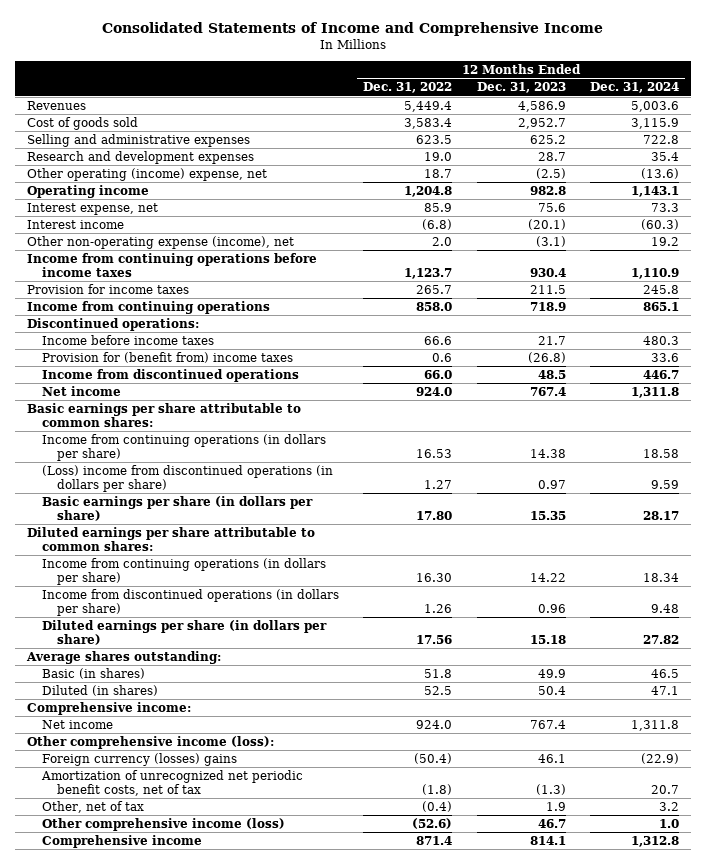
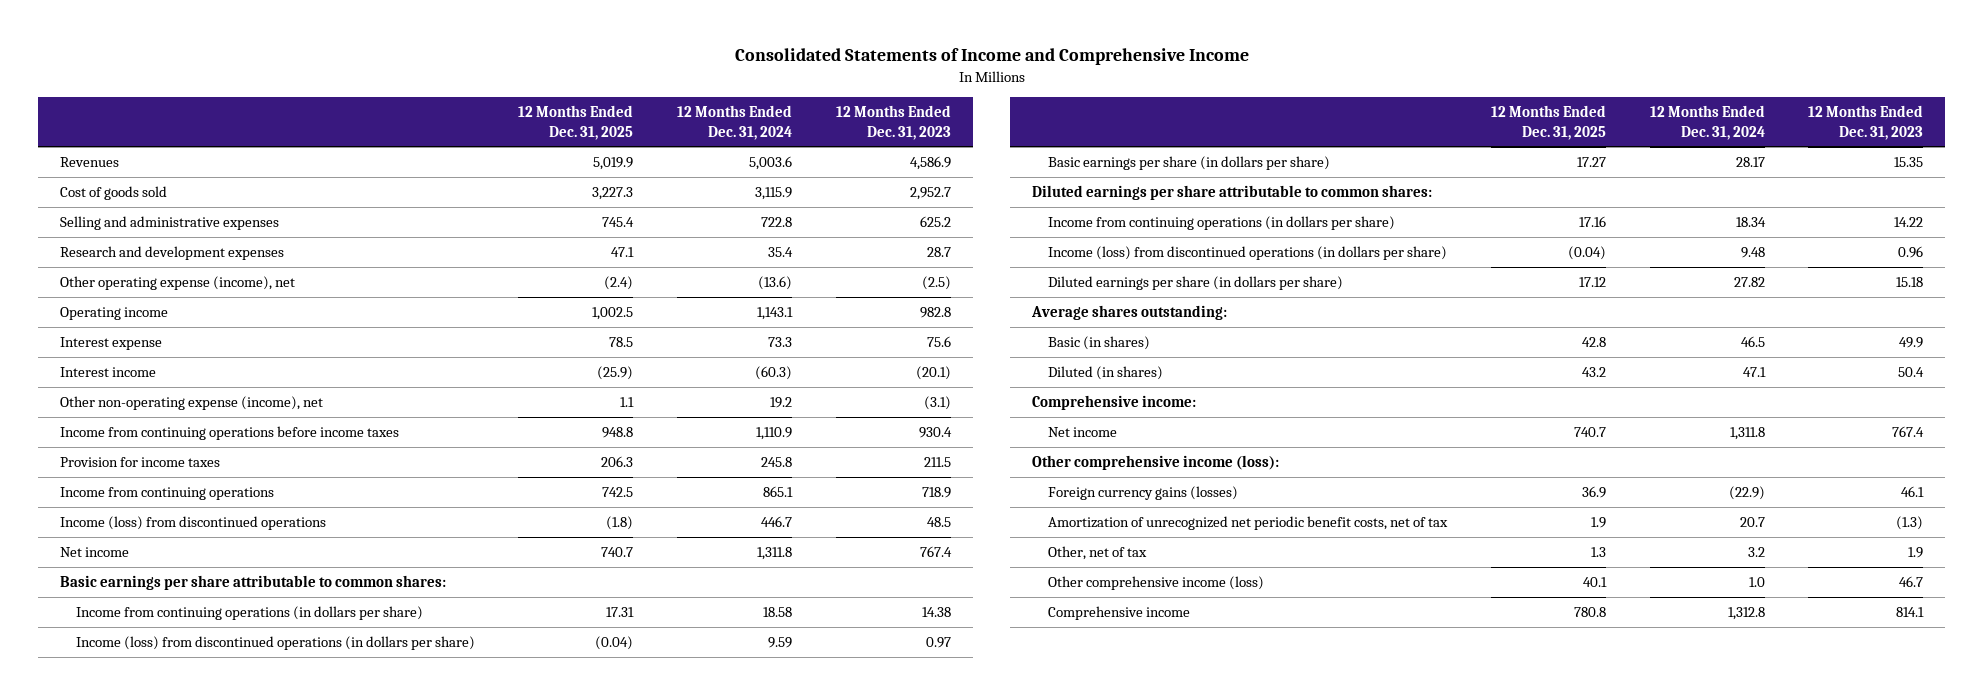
- | 12 Months Ended Dec. 31, 2022 | 12 Months Ended Dec. 31, 2023 | 12 Months Ended Dec. 31, 2024
+ | 12 Months Ended Dec. 31, 2025 | 12 Months Ended Dec. 31, 2024 | 12 Months Ended Dec. 31, 2023
- Other operating (income) expense, net | 18.7 | (2.5) | (13.6)
+ Other operating expense (income), net | (2.4) | (13.6) | (2.5)
- Interest expense, net | 85.9 | 75.6 | 73.3
+ Interest expense | 78.5 | 73.3 | 75.6
- Discontinued operations:
- Income before income taxes | 66.6 | 21.7 | 480.3
- Provision for (benefit from) income taxes | 0.6 | (26.8) | 33.6
- Income from discontinued operations | 66.0 | 48.5 | 446.7
+ Income (loss) from discontinued operations | (1.8) | 446.7 | 48.5
- (Loss) income from discontinued operations (in dollars per share) | 1.27 | 0.97 | 9.59
+ Income (loss) from discontinued operations (in dollars per share) | (0.04) | 9.59 | 0.97
- Income from discontinued operations (in dollars per share) | 1.26 | 0.96 | 9.48
+ Income (loss) from discontinued operations (in dollars per share) | (0.04) | 9.48 | 0.96
- Foreign currency (losses) gains | (50.4) | 46.1 | (22.9)
+ Foreign currency gains (losses) | 36.9 | (22.9) | 46.1

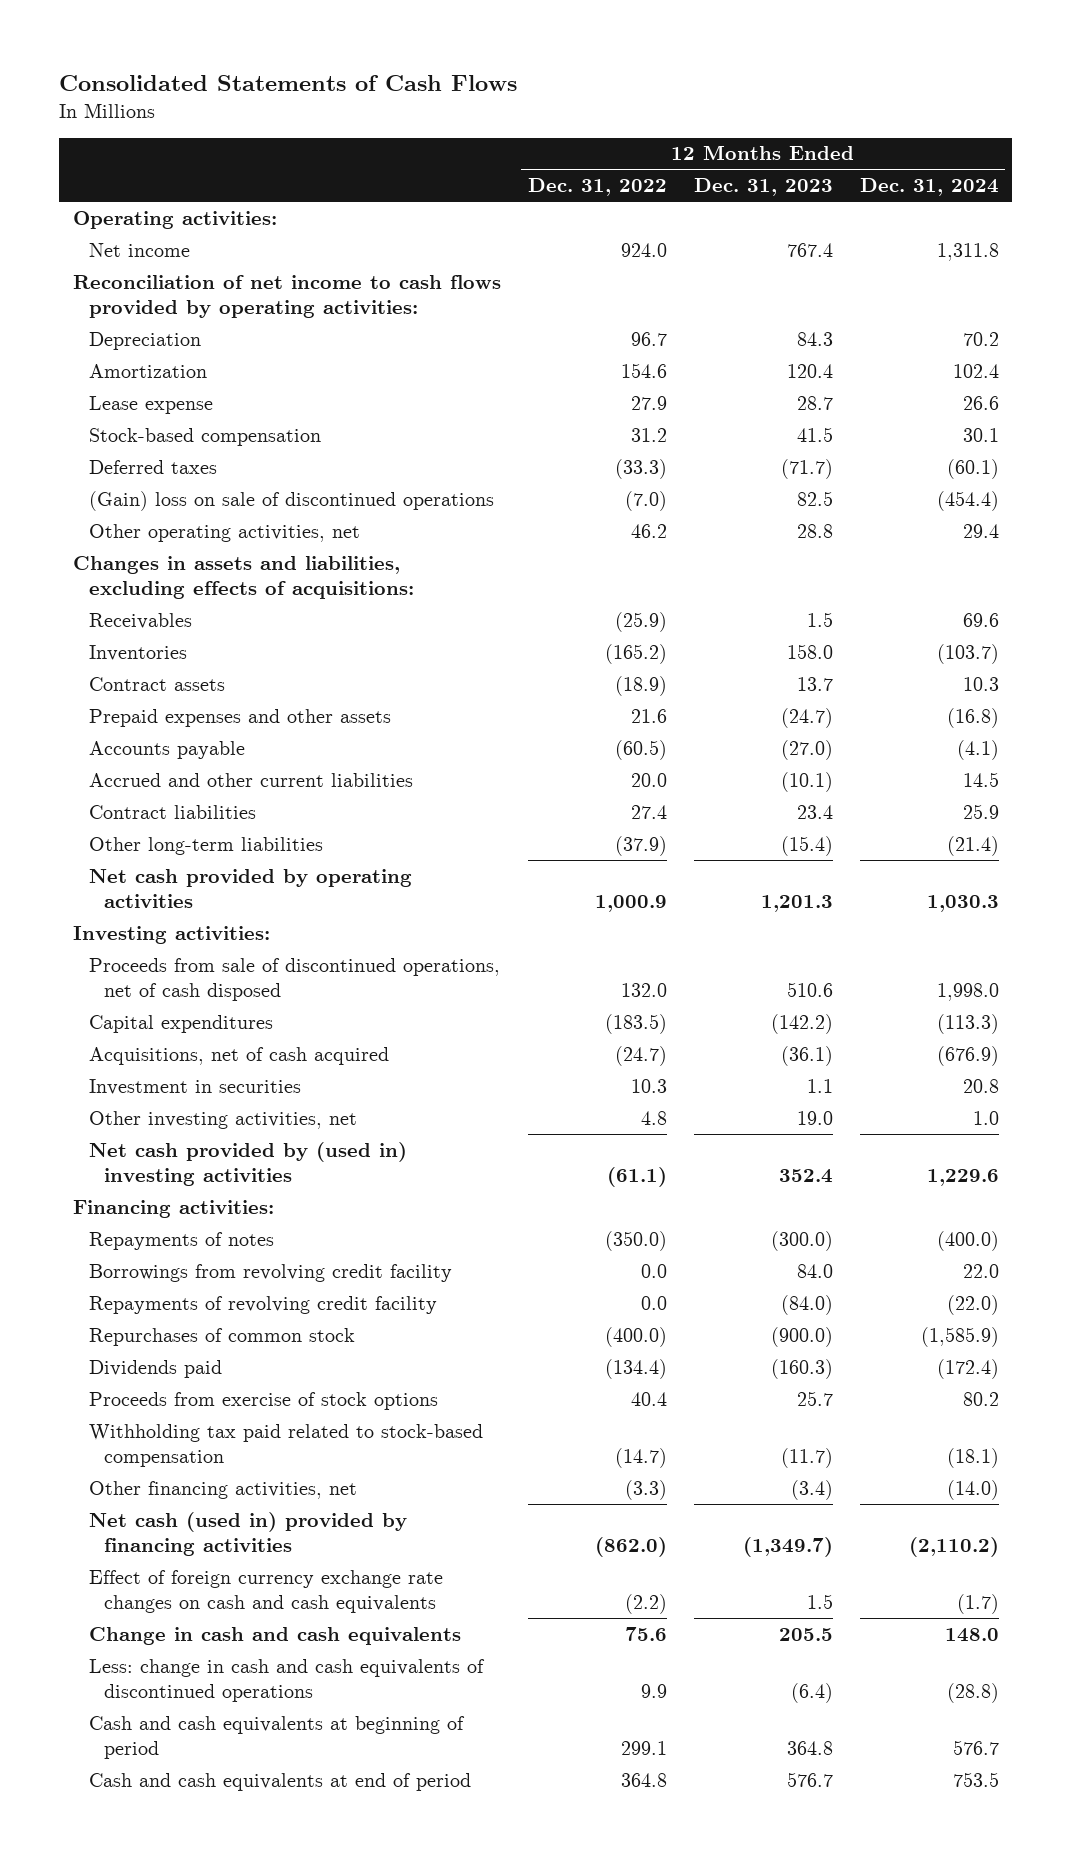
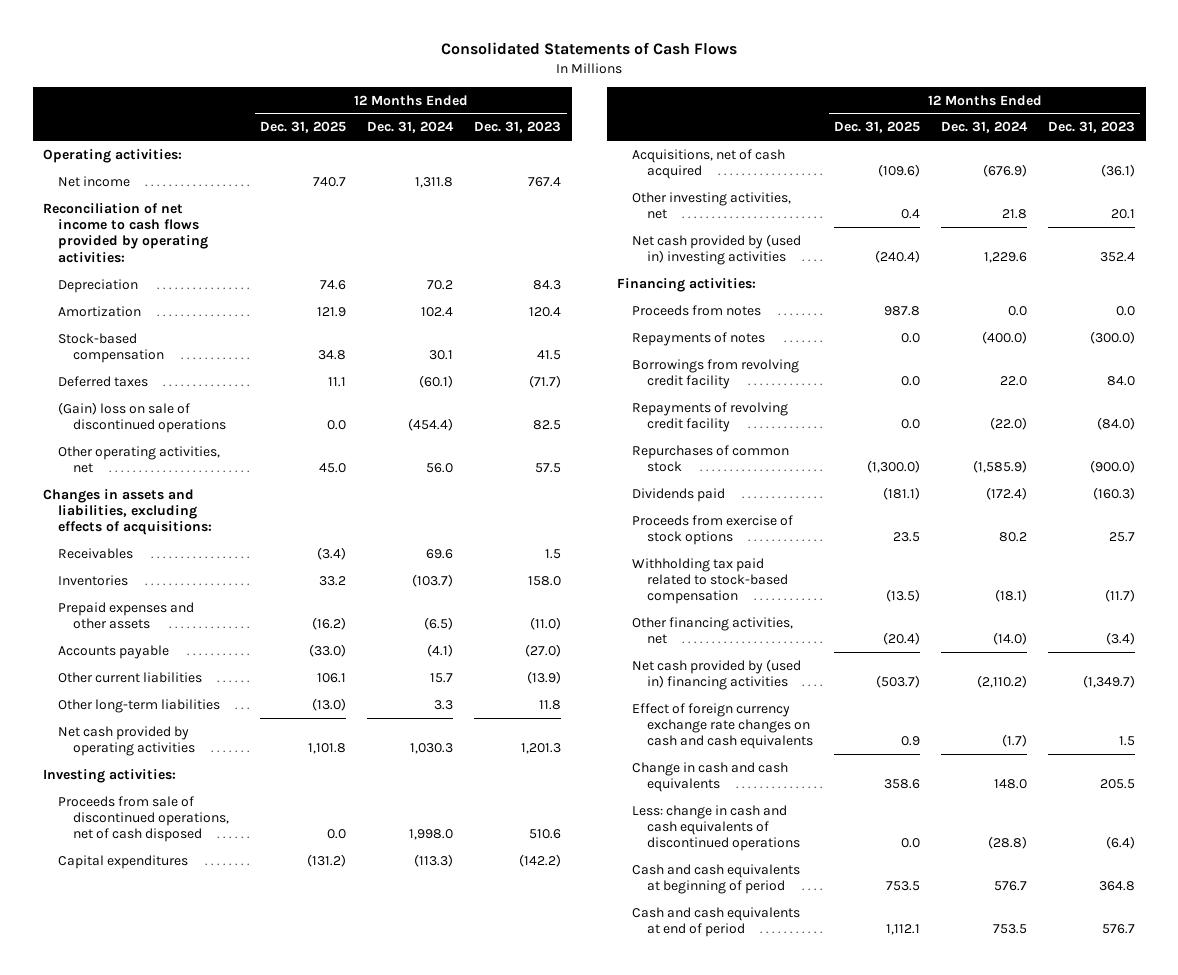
- | 12 Months Ended Dec. 31, 2022 | 12 Months Ended Dec. 31, 2023 | 12 Months Ended Dec. 31, 2024
+ | 12 Months Ended Dec. 31, 2025 | 12 Months Ended Dec. 31, 2024 | 12 Months Ended Dec. 31, 2023
- Lease expense | 27.9 | 28.7 | 26.6
- Other operating activities, net | 46.2 | 28.8 | 29.4
+ Other operating activities, net | 45.0 | 56.0 | 57.5
- Contract assets | (18.9) | 13.7 | 10.3
- Prepaid expenses and other assets | 21.6 | (24.7) | (16.8)
+ Prepaid expenses and other assets | (16.2) | (6.5) | (11.0)
- Accrued and other current liabilities | 20.0 | (10.1) | 14.5
- Contract liabilities | 27.4 | 23.4 | 25.9
- Other long-term liabilities | (37.9) | (15.4) | (21.4)
+ Other current liabilities | 106.1 | 15.7 | (13.9)
+ Other long-term liabilities | (13.0) | 3.3 | 11.8
- Investment in securities | 10.3 | 1.1 | 20.8
- Other investing activities, net | 4.8 | 19.0 | 1.0
+ Other investing activities, net | 0.4 | 21.8 | 20.1
+ Proceeds from notes | 987.8 | 0.0 | 0.0
- Net cash (used in) provided by financing activities | (862.0) | (1,349.7) | (2,110.2)
+ Net cash provided by (used in) financing activities | (503.7) | (2,110.2) | (1,349.7)

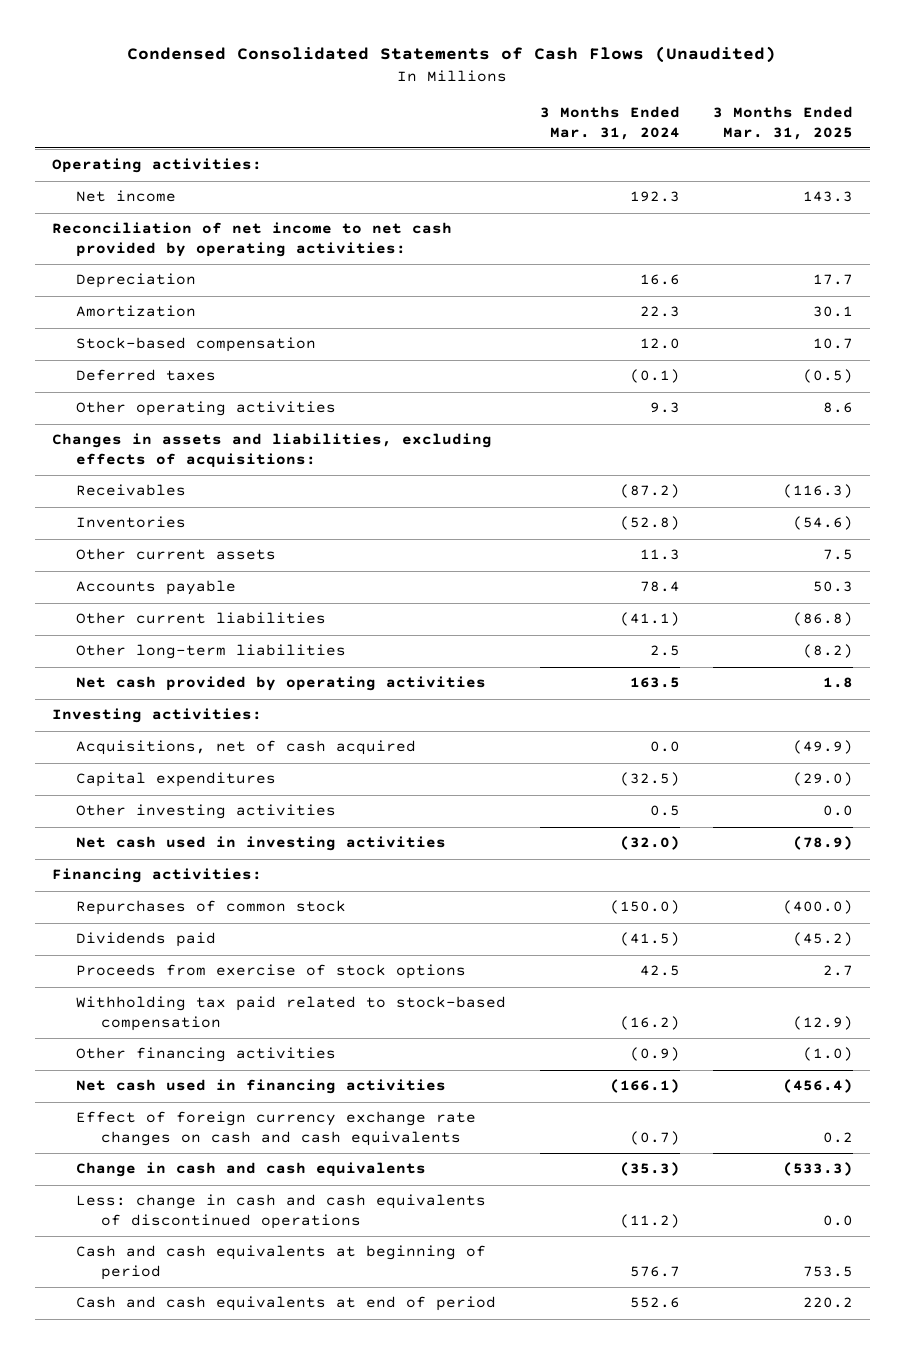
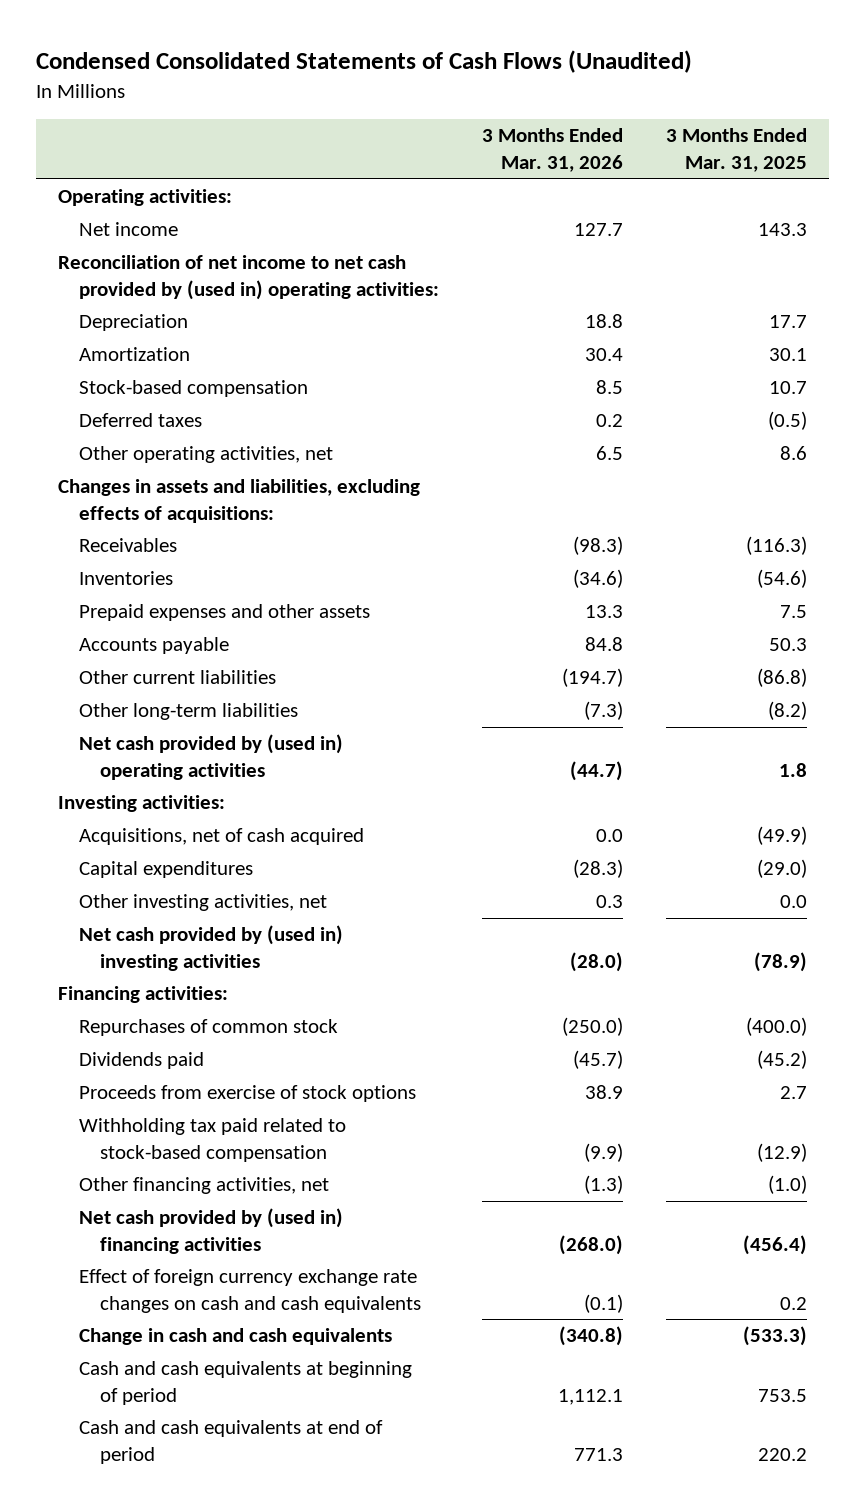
- | 3 Months Ended Mar. 31, 2024 | 3 Months Ended Mar. 31, 2025
+ | 3 Months Ended Mar. 31, 2026 | 3 Months Ended Mar. 31, 2025
- Reconciliation of net income to net cash provided by operating activities:
+ Reconciliation of net income to net cash provided by (used in) operating activities:
- Other operating activities | 9.3 | 8.6
+ Other operating activities, net | 6.5 | 8.6
- Other current assets | 11.3 | 7.5
+ Prepaid expenses and other assets | 13.3 | 7.5
- Net cash provided by operating activities | 163.5 | 1.8
+ Net cash provided by (used in) operating activities | (44.7) | 1.8
- Other investing activities | 0.5 | 0.0
- Net cash used in investing activities | (32.0) | (78.9)
+ Other investing activities, net | 0.3 | 0.0
+ Net cash provided by (used in) investing activities | (28.0) | (78.9)
- Other financing activities | (0.9) | (1.0)
- Net cash used in financing activities | (166.1) | (456.4)
+ Other financing activities, net | (1.3) | (1.0)
+ Net cash provided by (used in) financing activities | (268.0) | (456.4)
- Less: change in cash and cash equivalents of discontinued operations | (11.2) | 0.0

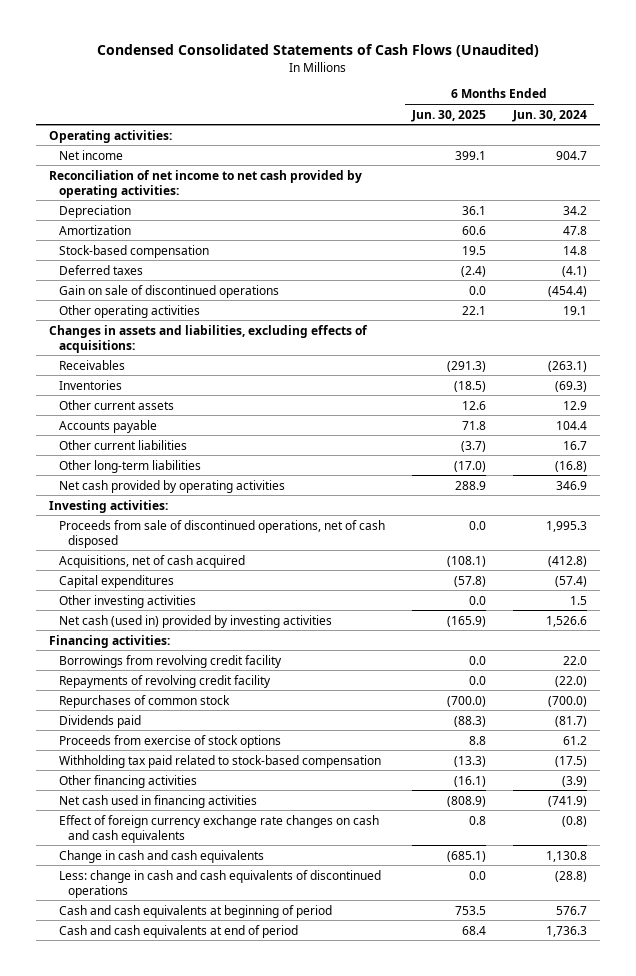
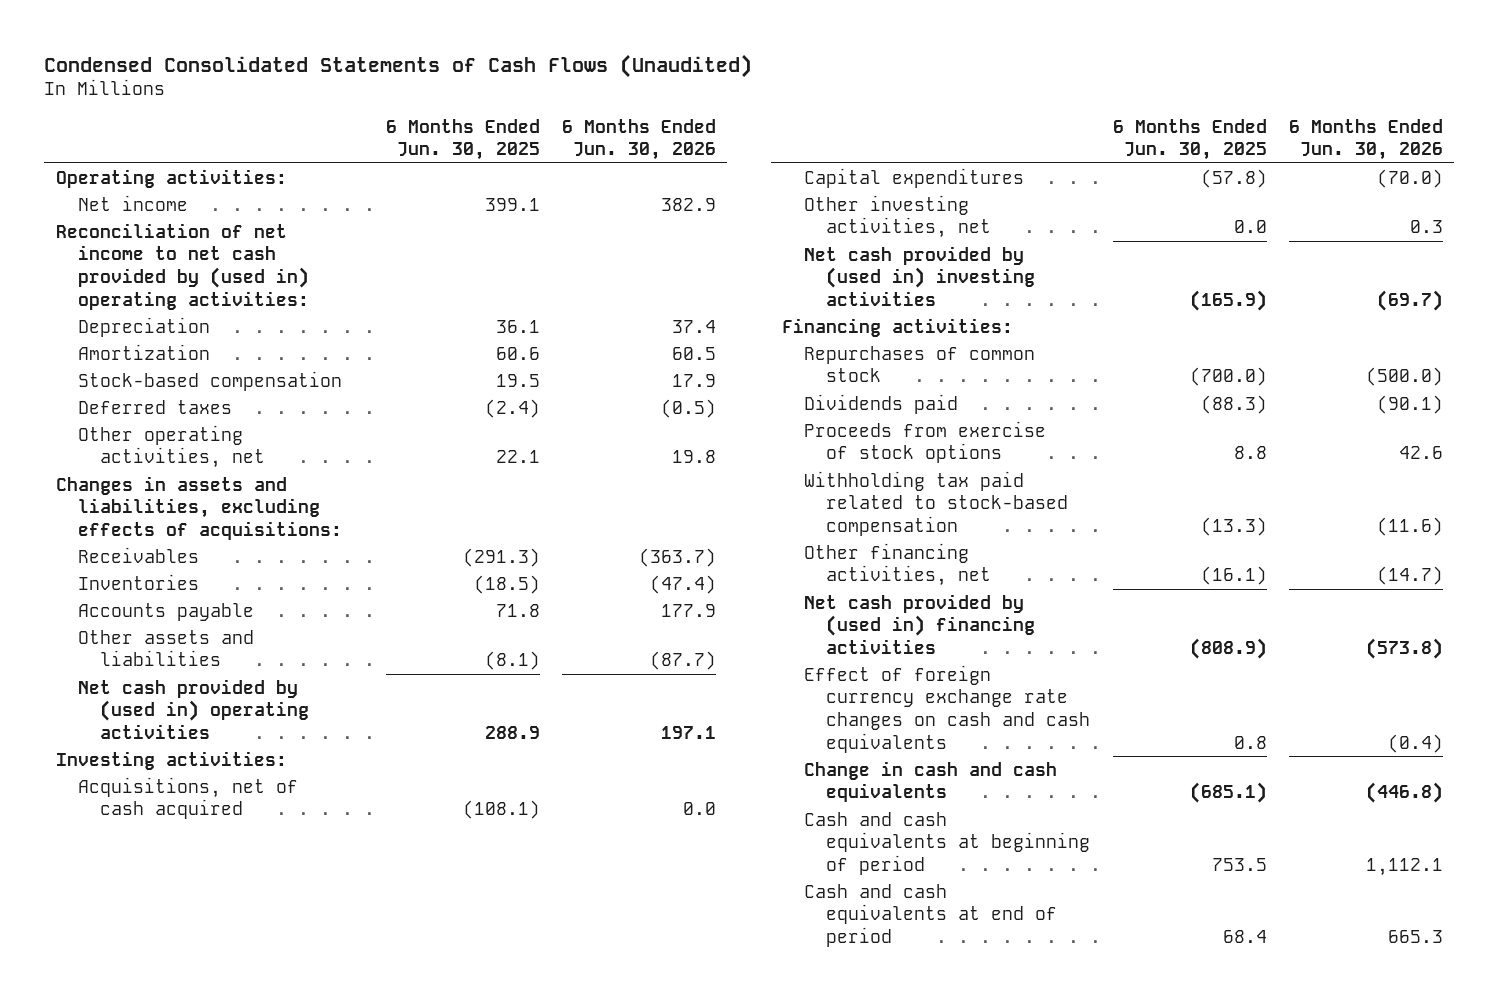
- | 6 Months Ended Jun. 30, 2025 | 6 Months Ended Jun. 30, 2024
+ | 6 Months Ended Jun. 30, 2025 | 6 Months Ended Jun. 30, 2026
- Reconciliation of net income to net cash provided by operating activities:
+ Reconciliation of net income to net cash provided by (used in) operating activities:
- Gain on sale of discontinued operations | 0.0 | (454.4)
- Other operating activities | 22.1 | 19.1
+ Other operating activities, net | 22.1 | 19.8
- Other current assets | 12.6 | 12.9
- Other current liabilities | (3.7) | 16.7
- Other long-term liabilities | (17.0) | (16.8)
- Net cash provided by operating activities | 288.9 | 346.9
+ Other assets and liabilities | (8.1) | (87.7)
+ Net cash provided by (used in) operating activities | 288.9 | 197.1
- Proceeds from sale of discontinued operations, net of cash disposed | 0.0 | 1,995.3
- Other investing activities | 0.0 | 1.5
- Net cash (used in) provided by investing activities | (165.9) | 1,526.6
+ Other investing activities, net | 0.0 | 0.3
+ Net cash provided by (used in) investing activities | (165.9) | (69.7)
- Borrowings from revolving credit facility | 0.0 | 22.0
- Repayments of revolving credit facility | 0.0 | (22.0)
- Other financing activities | (16.1) | (3.9)
- Net cash used in financing activities | (808.9) | (741.9)
+ Other financing activities, net | (16.1) | (14.7)
+ Net cash provided by (used in) financing activities | (808.9) | (573.8)
- Less: change in cash and cash equivalents of discontinued operations | 0.0 | (28.8)

